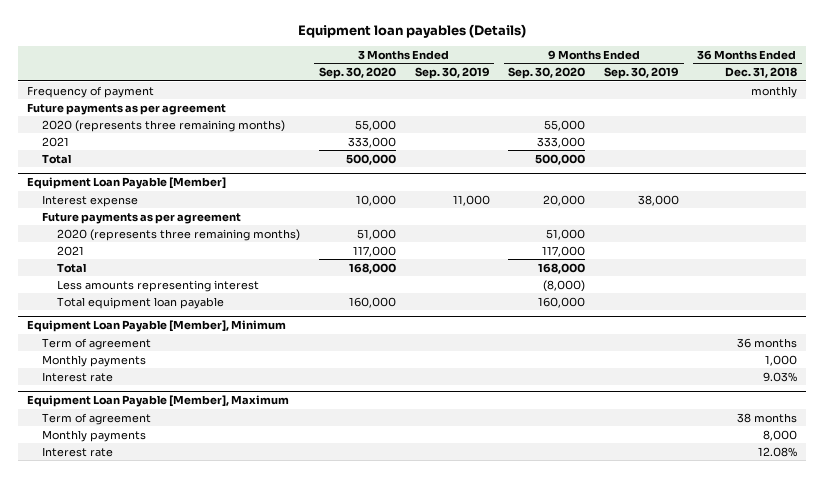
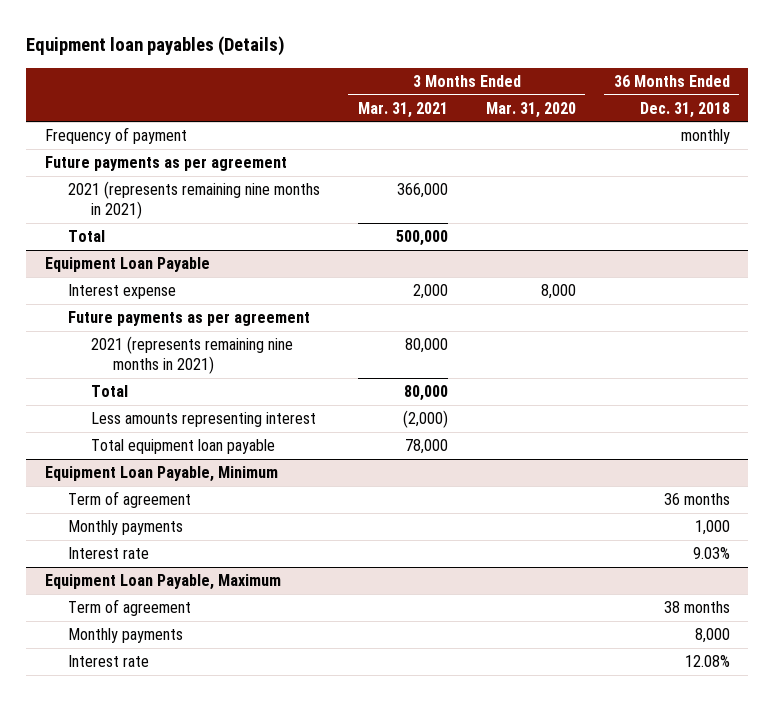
- | 3 Months Ended Sep. 30, 2020 | 3 Months Ended Sep. 30, 2019 | 9 Months Ended Sep. 30, 2020 | 9 Months Ended Sep. 30, 2019 | 36 Months Ended Dec. 31, 2018
+ | 3 Months Ended Mar. 31, 2021 | 3 Months Ended Mar. 31, 2020 | 36 Months Ended Dec. 31, 2018
- 2020 (represents three remaining months) | 55,000 | | 55,000 | |
- 2021 | 333,000 | | 333,000 | |
+ 2021 (represents remaining nine months in 2021) | 366,000 | |
- Equipment Loan Payable [Member]
+ Equipment Loan Payable
- 2020 (represents three remaining months) | 51,000 | | 51,000 | |
- 2021 | 117,000 | | 117,000 | |
+ 2021 (represents remaining nine months in 2021) | 80,000 | |
- Equipment Loan Payable [Member], Minimum
+ Equipment Loan Payable, Minimum
- Equipment Loan Payable [Member], Maximum
+ Equipment Loan Payable, Maximum

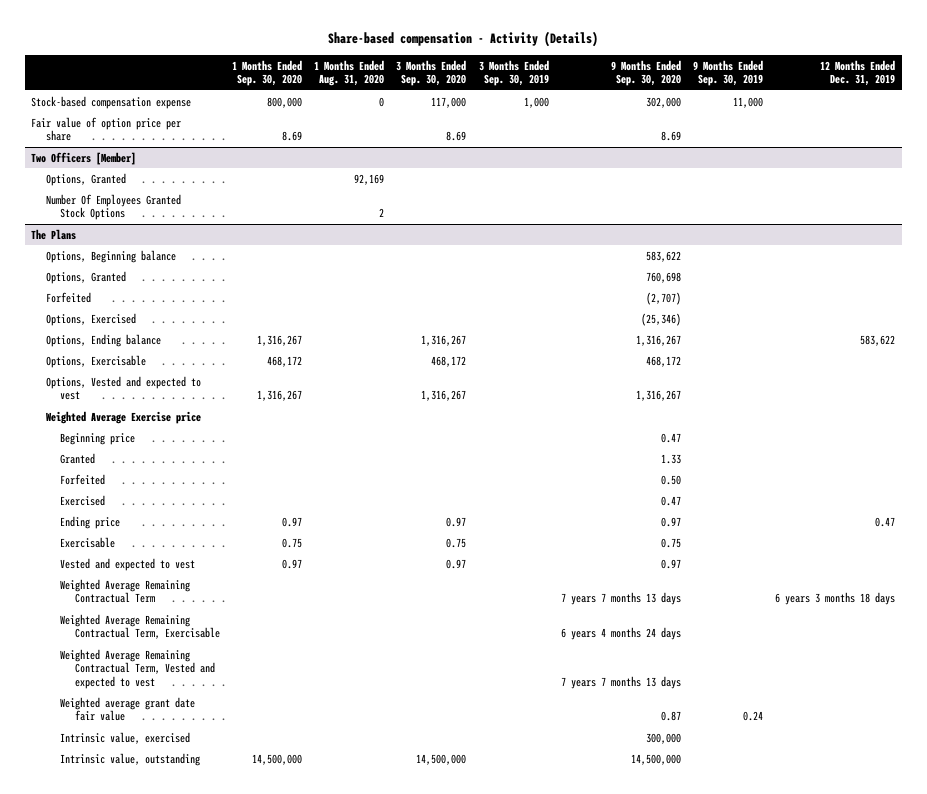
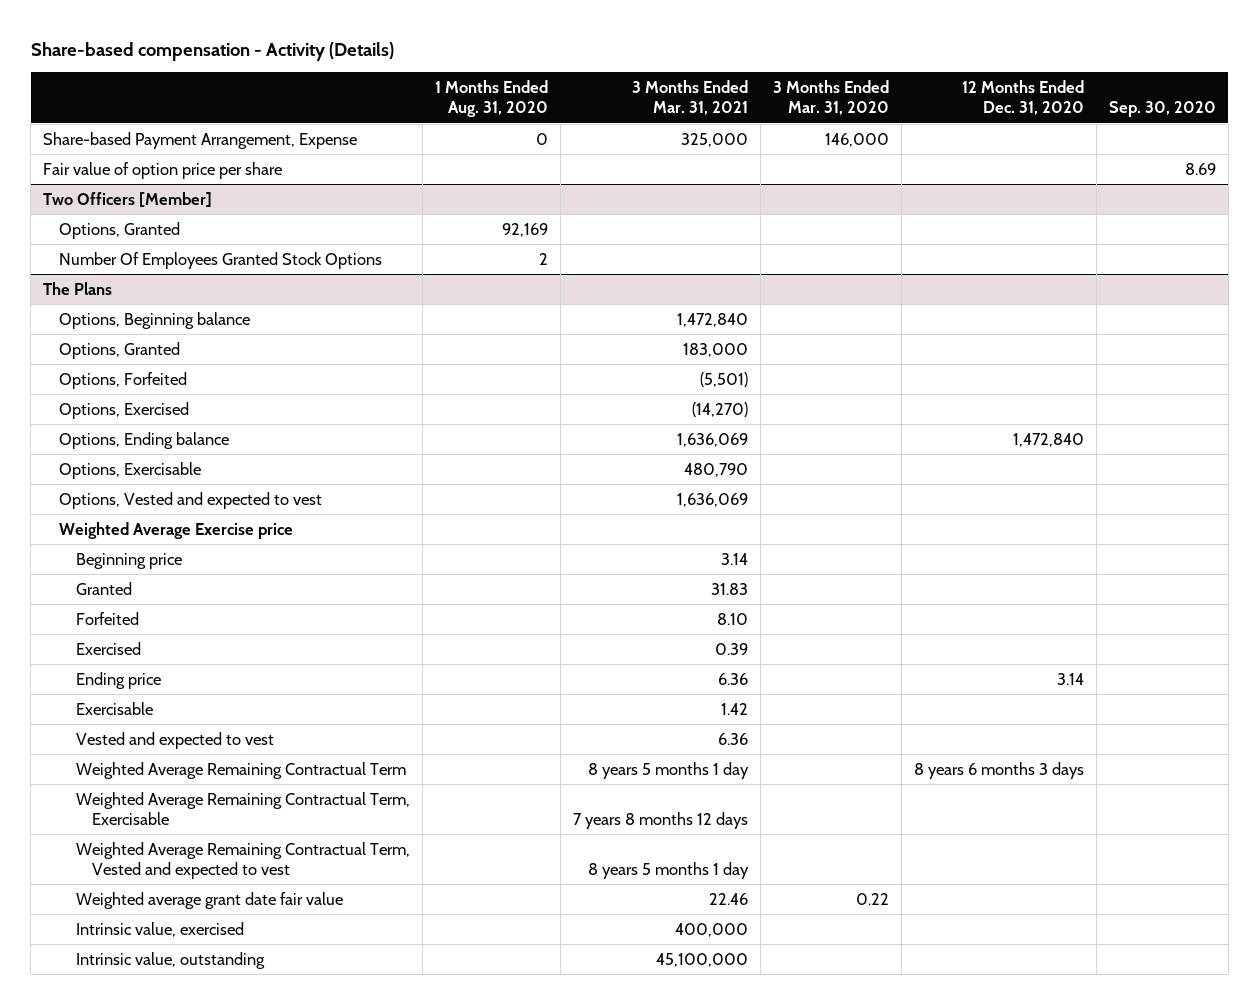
- | 1 Months Ended Sep. 30, 2020 | 1 Months Ended Aug. 31, 2020 | 3 Months Ended Sep. 30, 2020 | 3 Months Ended Sep. 30, 2019 | 9 Months Ended Sep. 30, 2020 | 9 Months Ended Sep. 30, 2019 | 12 Months Ended Dec. 31, 2019
+ | 1 Months Ended Aug. 31, 2020 | 3 Months Ended Mar. 31, 2021 | 3 Months Ended Mar. 31, 2020 | 12 Months Ended Dec. 31, 2020 | Sep. 30, 2020
- Stock-based compensation expense | 800,000 | 0 | 117,000 | 1,000 | 302,000 | 11,000 |
+ Share-based Payment Arrangement, Expense | 0 | 325,000 | 146,000 | |
@ The Plans
- Forfeited | | | | | (2,707) | |
+ Options, Forfeited | | (5,501) | | |

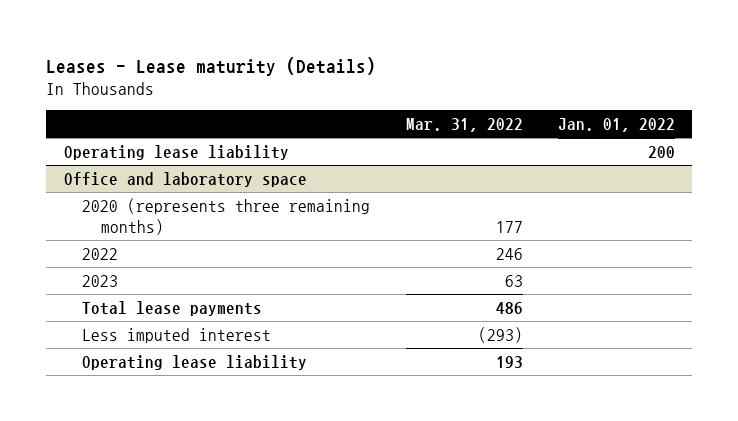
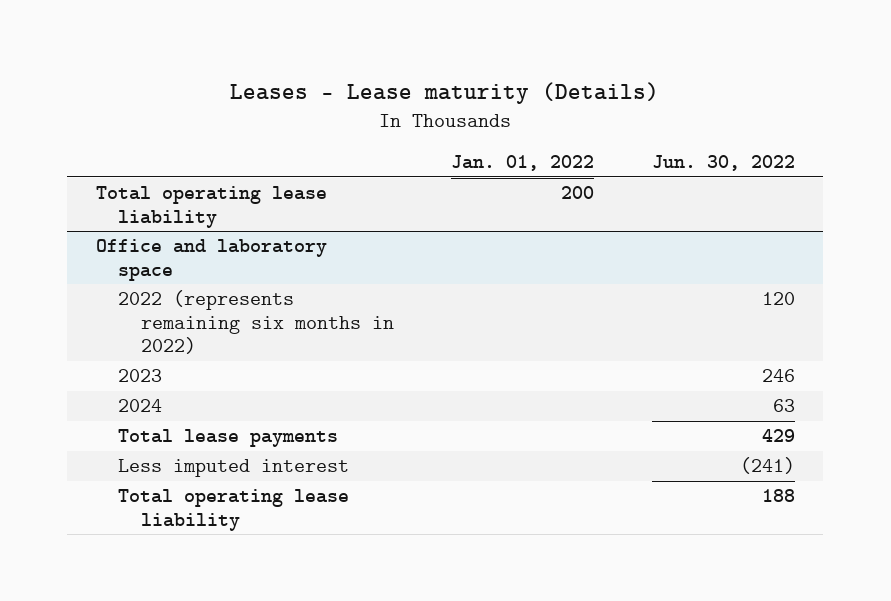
- | Mar. 31, 2022 | Jan. 01, 2022
+ | Jan. 01, 2022 | Jun. 30, 2022
- Operating lease liability | | 200
+ Total operating lease liability | 200 |
@ Office and laboratory space
- 2020 (represents three remaining months) | 177 |
- 2022 | 246 |
+ 2022 (represents remaining six months in 2022) | | 120
+ 2024 | | 63
- Operating lease liability | 193 |
+ Total operating lease liability | | 188

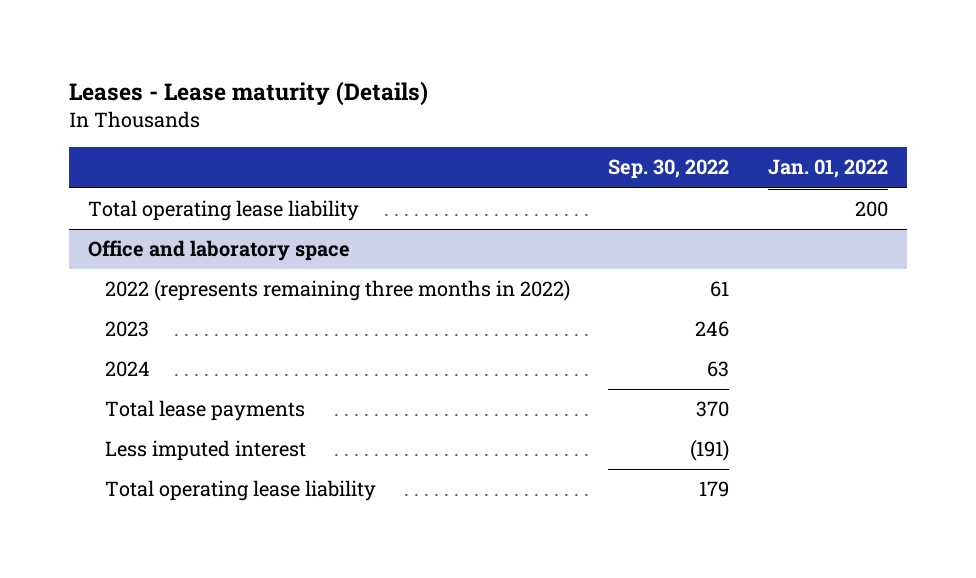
- | Jan. 01, 2022 | Jun. 30, 2022
+ | Sep. 30, 2022 | Jan. 01, 2022
@ Office and laboratory space
- 2022 (represents remaining six months in 2022) | | 120
+ 2022 (represents remaining three months in 2022) | 61 |

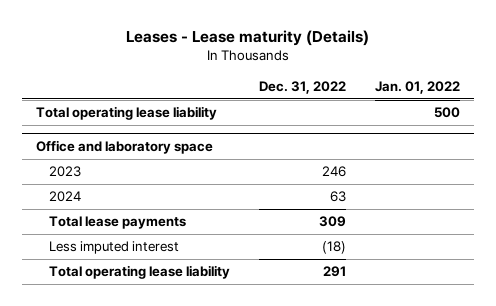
- | Sep. 30, 2022 | Jan. 01, 2022
+ | Dec. 31, 2022 | Jan. 01, 2022
- Total operating lease liability | | 200
+ Total operating lease liability | | 500
@ Office and laboratory space
- 2022 (represents remaining three months in 2022) | 61 |

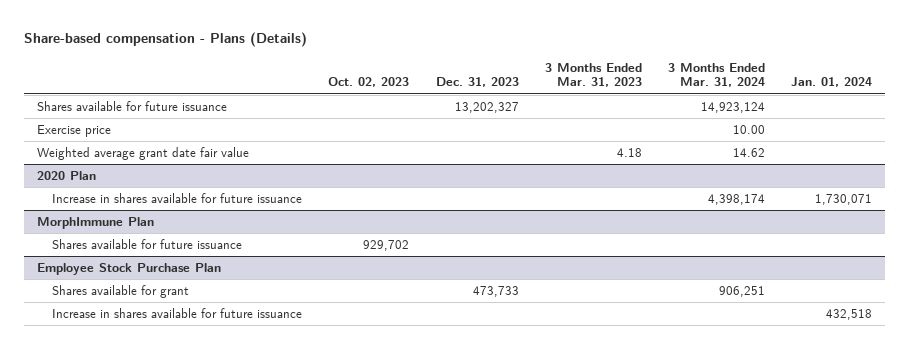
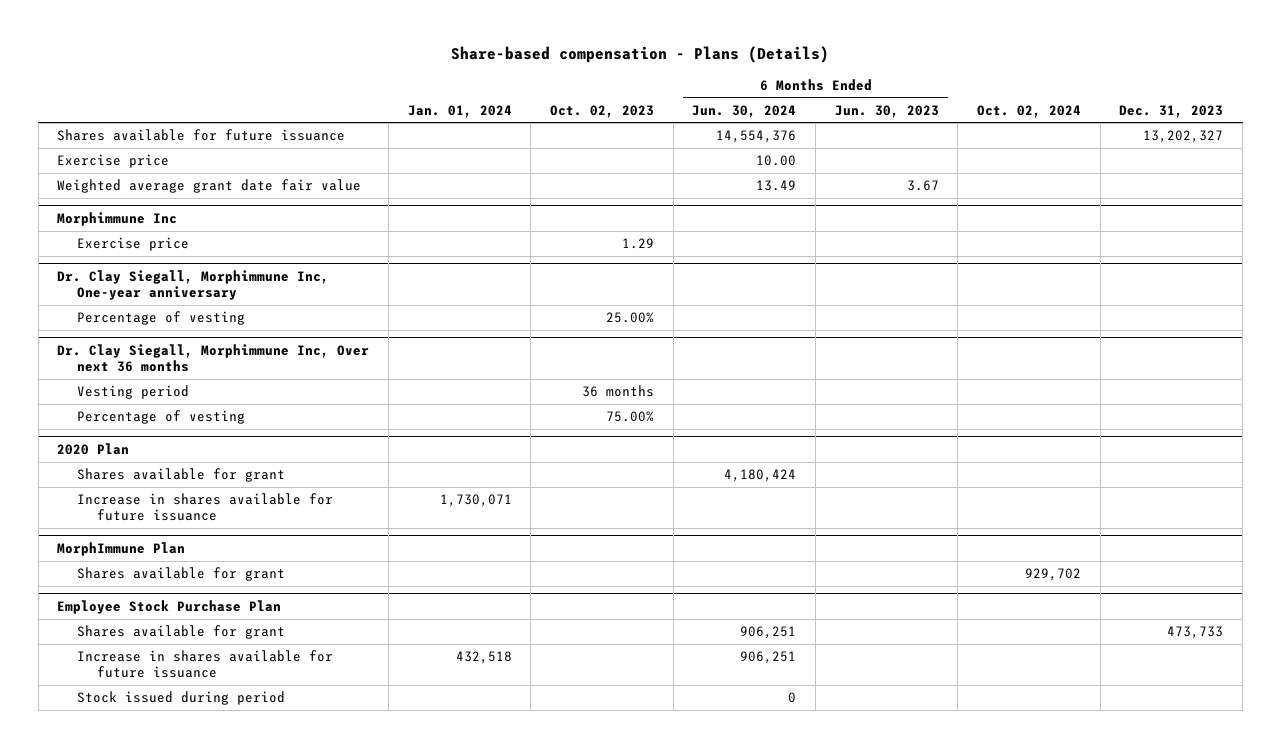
- | Oct. 02, 2023 | Dec. 31, 2023 | 3 Months Ended Mar. 31, 2023 | 3 Months Ended Mar. 31, 2024 | Jan. 01, 2024
+ | Jan. 01, 2024 | Oct. 02, 2023 | 6 Months Ended Jun. 30, 2024 | 6 Months Ended Jun. 30, 2023 | Oct. 02, 2024 | Dec. 31, 2023
+ Morphimmune Inc
+ Exercise price | | 1.29 | | | |
+ Dr. Clay Siegall, Morphimmune Inc, One-year anniversary
+ Percentage of vesting | | 25.00% | | | |
+ Dr. Clay Siegall, Morphimmune Inc, Over next 36 months
+ Vesting period | | 36 months | | | |
+ Percentage of vesting | | 75.00% | | | |
@ 2020 Plan
+ Shares available for grant | | | 4,180,424 | | |
@ MorphImmune Plan
- Shares available for future issuance | 929,702 | | | |
+ Shares available for grant | | | | | 929,702 |
@ Employee Stock Purchase Plan
+ Stock issued during period | | | 0 | | |

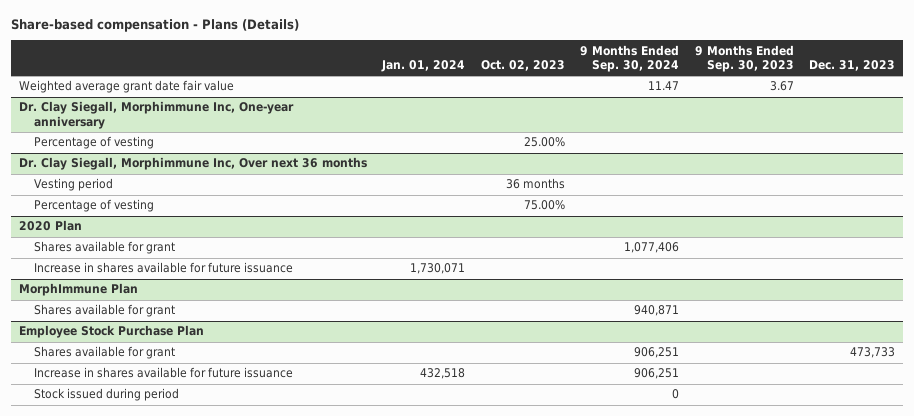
- | Jan. 01, 2024 | Oct. 02, 2023 | 6 Months Ended Jun. 30, 2024 | 6 Months Ended Jun. 30, 2023 | Oct. 02, 2024 | Dec. 31, 2023
+ | Jan. 01, 2024 | Oct. 02, 2023 | 9 Months Ended Sep. 30, 2024 | 9 Months Ended Sep. 30, 2023 | Dec. 31, 2023
- Shares available for future issuance | | | 14,554,376 | | | 13,202,327
- Exercise price | | | 10.00 | | |
- Morphimmune Inc
- Exercise price | | 1.29 | | | |

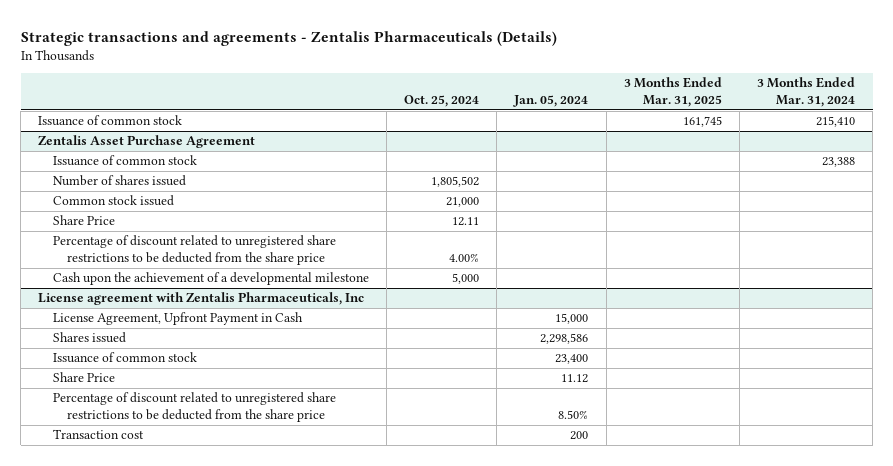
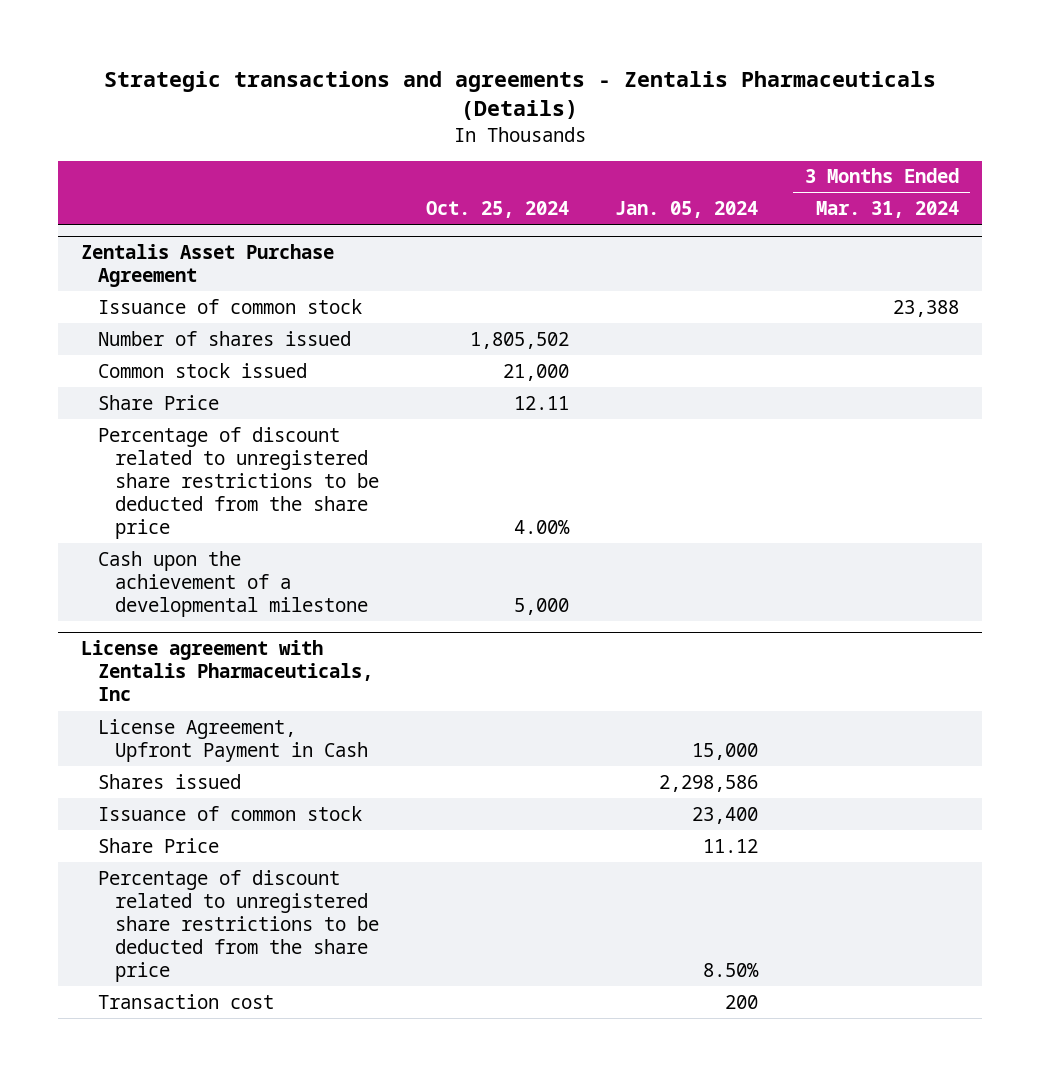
- | Oct. 25, 2024 | Jan. 05, 2024 | 3 Months Ended Mar. 31, 2025 | 3 Months Ended Mar. 31, 2024
+ | Oct. 25, 2024 | Jan. 05, 2024 | 3 Months Ended Mar. 31, 2024
- Issuance of common stock | | | 161,745 | 215,410

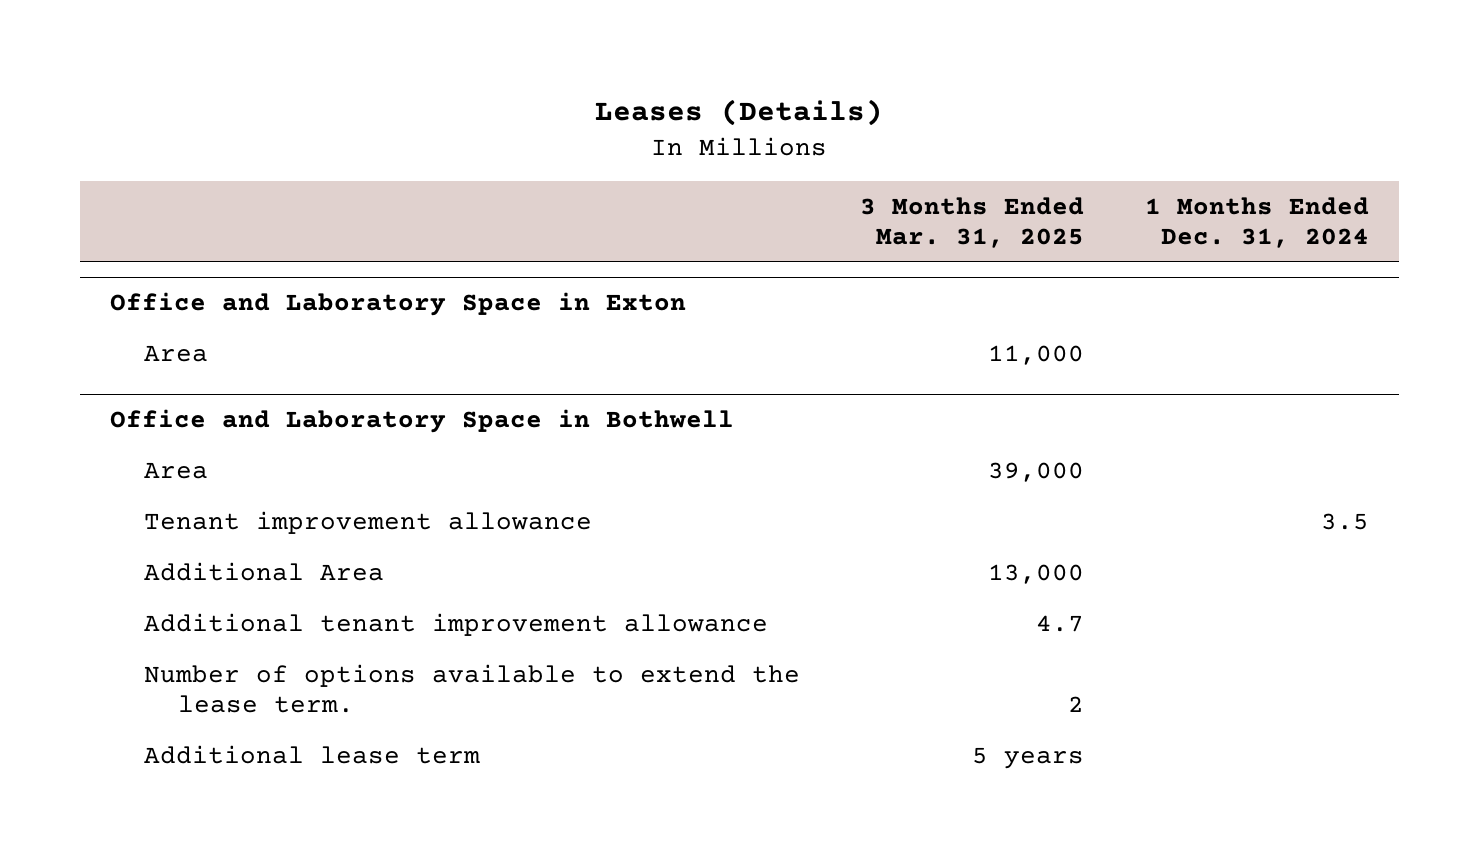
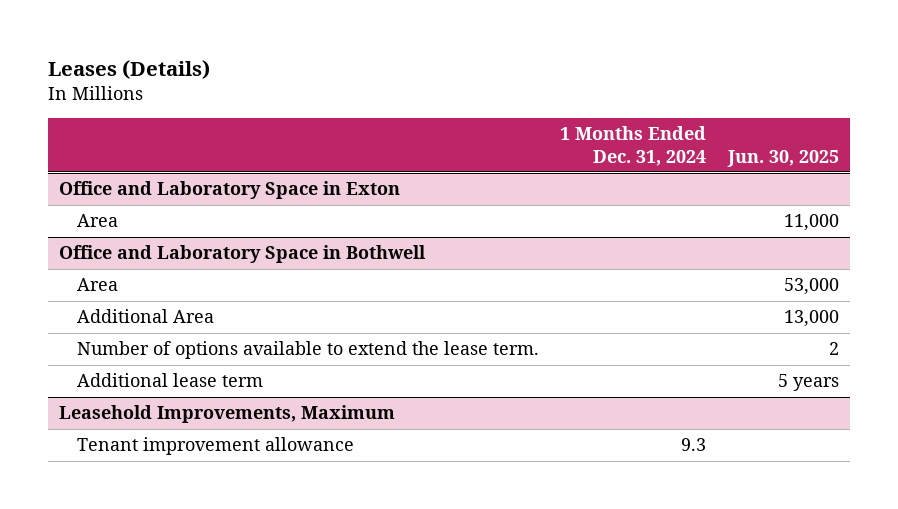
- | 3 Months Ended Mar. 31, 2025 | 1 Months Ended Dec. 31, 2024
+ | 1 Months Ended Dec. 31, 2024 | Jun. 30, 2025
@ Office and Laboratory Space in Bothwell
- Tenant improvement allowance | | 3.5
- Additional tenant improvement allowance | 4.7 |
+ Leasehold Improvements, Maximum
+ Tenant improvement allowance | 9.3 |

